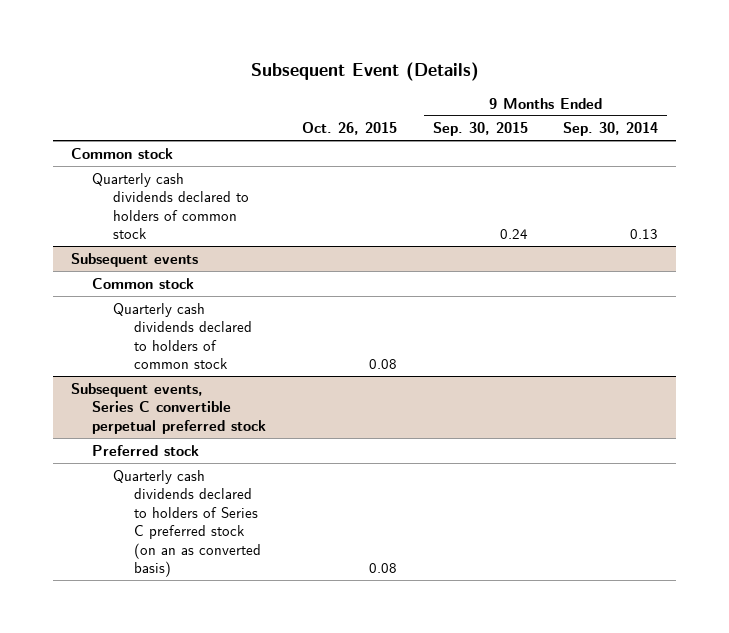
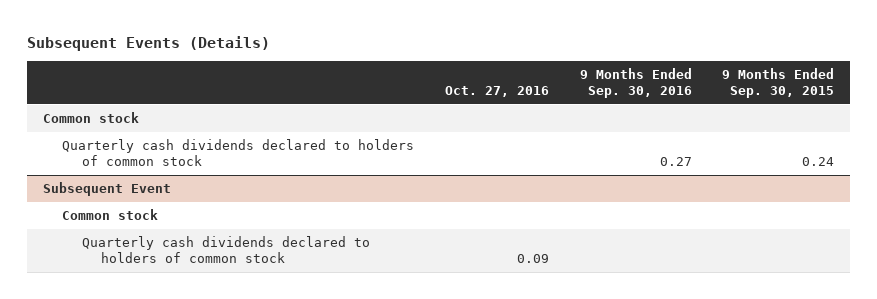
- Subsequent Event (Details)
+ Subsequent Events (Details)
- | Oct. 26, 2015 | 9 Months Ended Sep. 30, 2015 | 9 Months Ended Sep. 30, 2014
+ | Oct. 27, 2016 | 9 Months Ended Sep. 30, 2016 | 9 Months Ended Sep. 30, 2015
- Subsequent events
+ Subsequent Event
- Subsequent events, Series C convertible perpetual preferred stock
- Preferred stock
- Quarterly cash dividends declared to holders of Series C preferred stock (on an as converted basis) | 0.08 | |

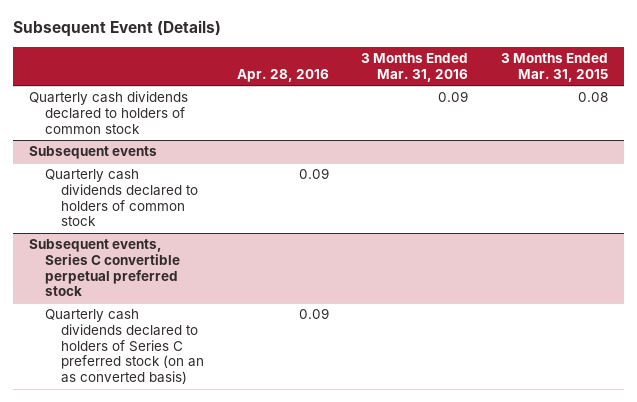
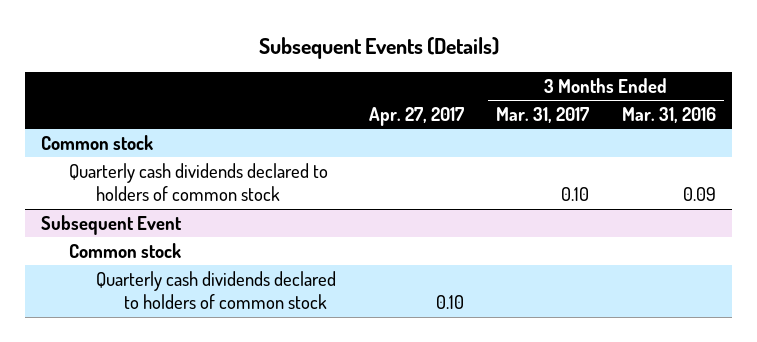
- Subsequent Event (Details)
+ Subsequent Events (Details)
- | Apr. 28, 2016 | 3 Months Ended Mar. 31, 2016 | 3 Months Ended Mar. 31, 2015
+ | Apr. 27, 2017 | 3 Months Ended Mar. 31, 2017 | 3 Months Ended Mar. 31, 2016
+ Common stock
- Subsequent events
+ Subsequent Event
+ Common stock
- Subsequent events, Series C convertible perpetual preferred stock
- Quarterly cash dividends declared to holders of Series C preferred stock (on an as converted basis) | 0.09 | |

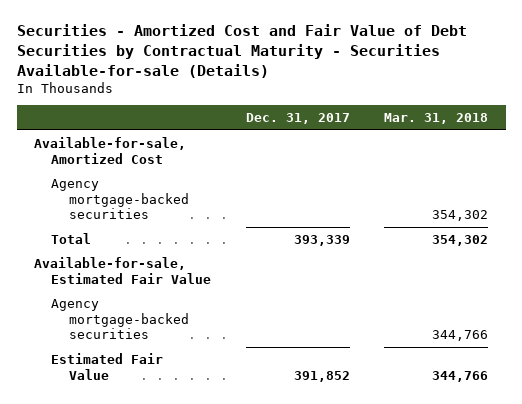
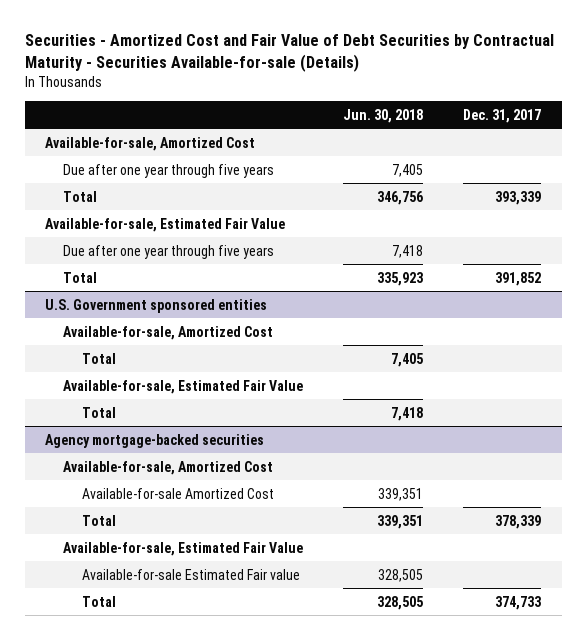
- | Dec. 31, 2017 | Mar. 31, 2018
+ | Jun. 30, 2018 | Dec. 31, 2017
- Agency mortgage-backed securities | | 354,302
+ Due after one year through five years | 7,405 |
- Agency mortgage-backed securities | | 344,766
- Estimated Fair Value | 391,852 | 344,766
+ Due after one year through five years | 7,418 |
+ Total | 335,923 | 391,852
+ U.S. Government sponsored entities
+ Available-for-sale, Amortized Cost
+ Total | 7,405 |
+ Available-for-sale, Estimated Fair Value
+ Total | 7,418 |
+ Agency mortgage-backed securities
+ Available-for-sale, Amortized Cost
+ Available-for-sale Amortized Cost | 339,351 |
+ Total | 339,351 | 378,339
+ Available-for-sale, Estimated Fair Value
+ Available-for-sale Estimated Fair value | 328,505 |
+ Total | 328,505 | 374,733

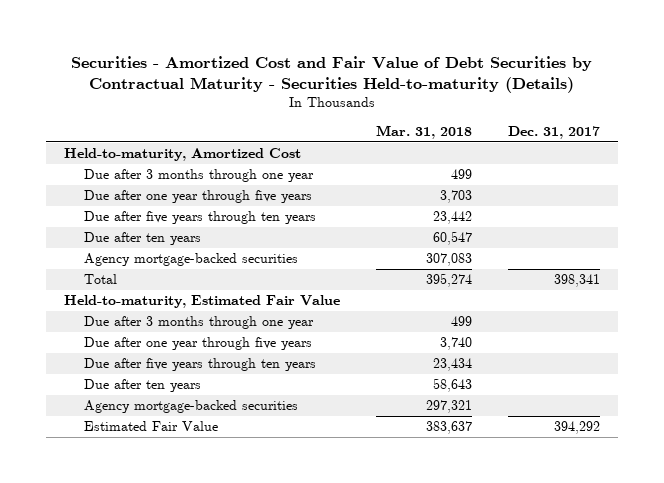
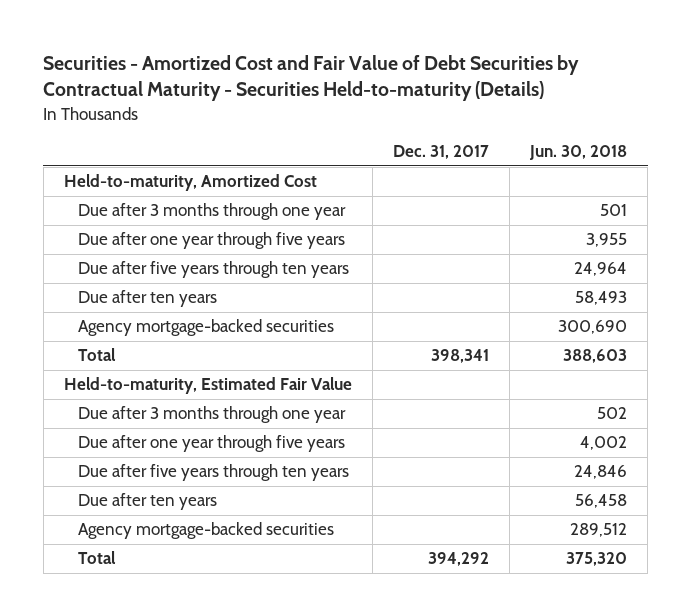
- | Mar. 31, 2018 | Dec. 31, 2017
+ | Dec. 31, 2017 | Jun. 30, 2018
- Estimated Fair Value | 383,637 | 394,292
+ Total | 394,292 | 375,320

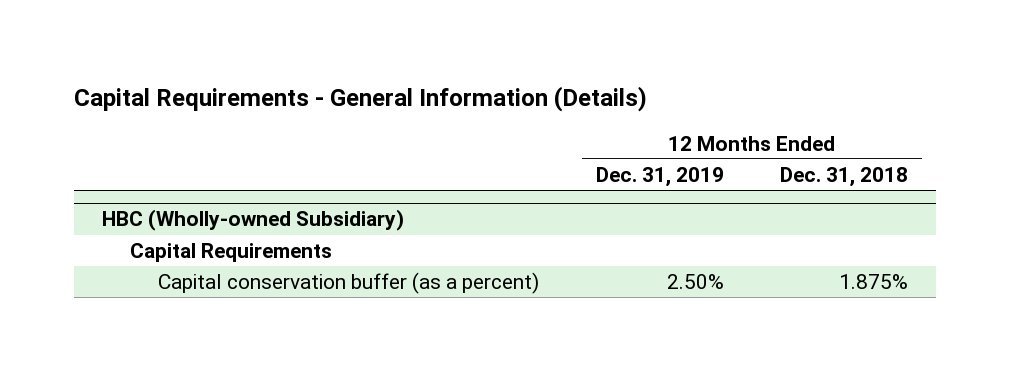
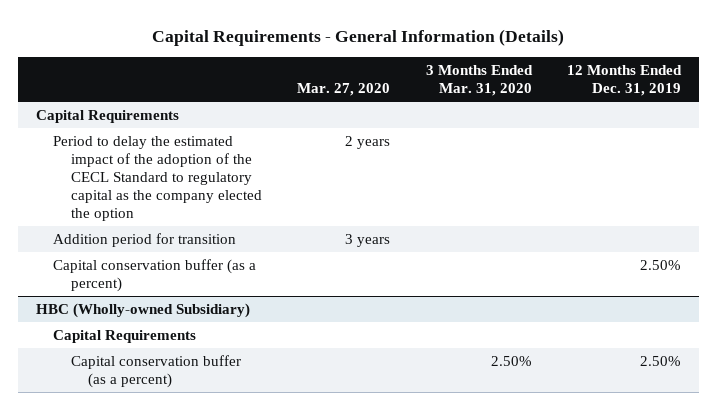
- | 12 Months Ended Dec. 31, 2019 | 12 Months Ended Dec. 31, 2018
+ | Mar. 27, 2020 | 3 Months Ended Mar. 31, 2020 | 12 Months Ended Dec. 31, 2019
+ Capital Requirements
+ Period to delay the estimated impact of the adoption of the CECL Standard to regulatory capital as the company elected the option | 2 years | |
+ Addition period for transition | 3 years | |
+ Capital conservation buffer (as a percent) | | | 2.50%

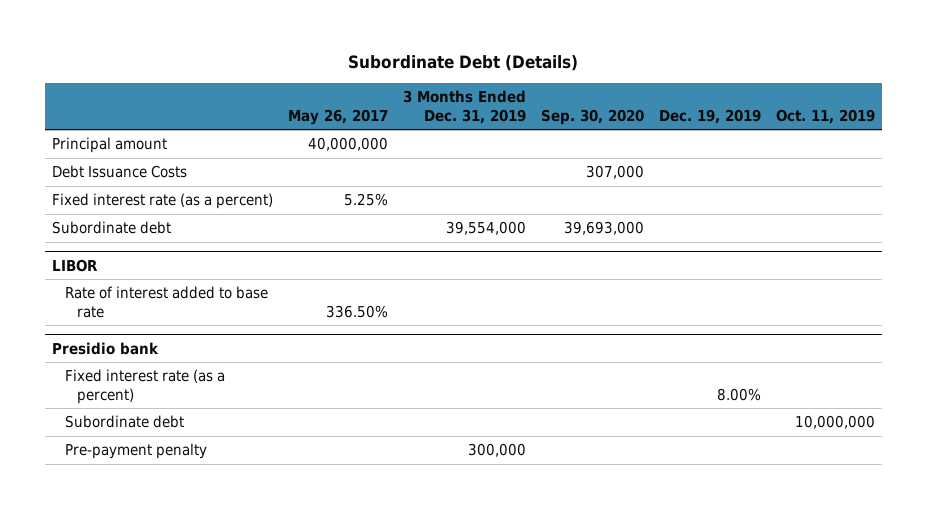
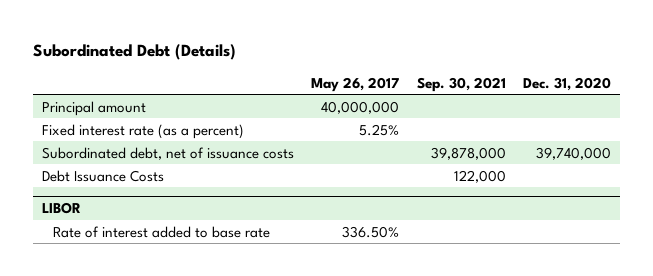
- Subordinate Debt (Details)
+ Subordinated Debt (Details)
- | May 26, 2017 | 3 Months Ended Dec. 31, 2019 | Sep. 30, 2020 | Dec. 19, 2019 | Oct. 11, 2019
+ | May 26, 2017 | Sep. 30, 2021 | Dec. 31, 2020
- Subordinate debt | | 39,554,000 | 39,693,000 | |
+ Subordinated debt, net of issuance costs | | 39,878,000 | 39,740,000
moved down: Debt Issuance Costs | | 122,000 |
- Presidio bank
- Fixed interest rate (as a percent) | | | | 8.00% |
- Subordinate debt | | | | | 10,000,000
- Pre-payment penalty | | 300,000 | | |

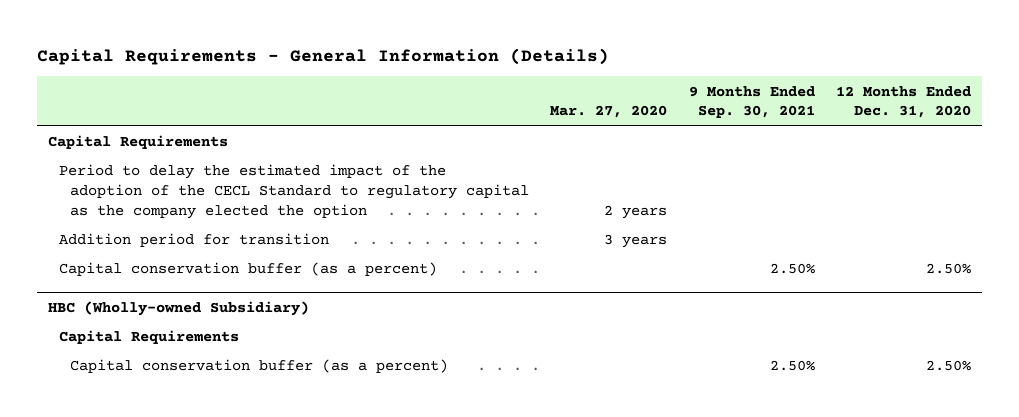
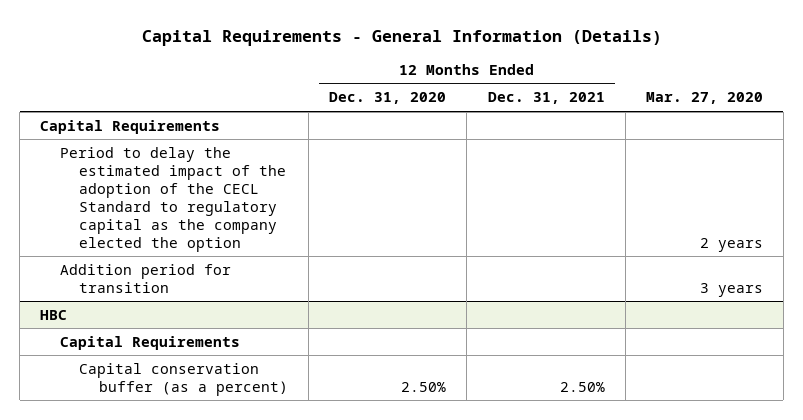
- | Mar. 27, 2020 | 9 Months Ended Sep. 30, 2021 | 12 Months Ended Dec. 31, 2020
+ | 12 Months Ended Dec. 31, 2020 | 12 Months Ended Dec. 31, 2021 | Mar. 27, 2020
- Capital conservation buffer (as a percent) | | 2.50% | 2.50%
- HBC (Wholly-owned Subsidiary)
+ HBC

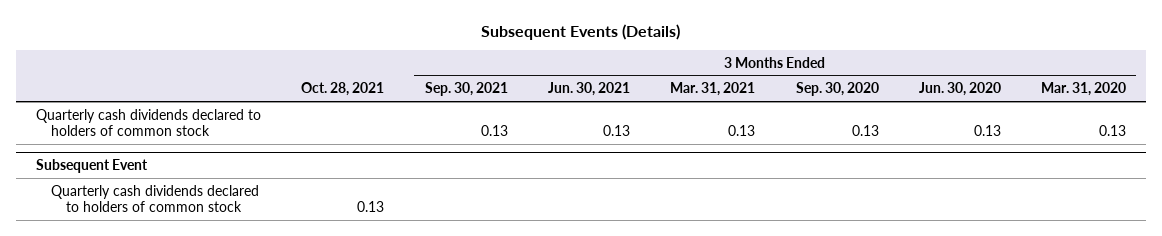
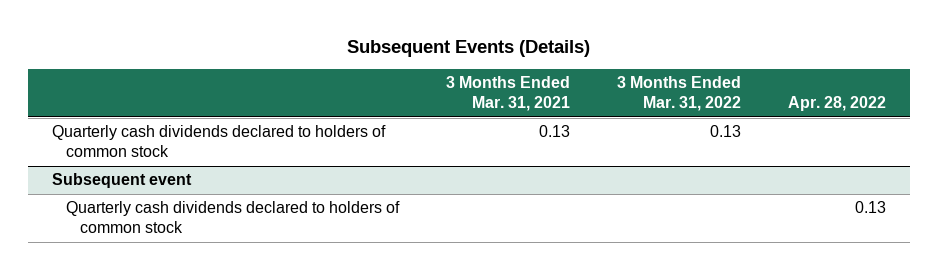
- | Oct. 28, 2021 | 3 Months Ended Sep. 30, 2021 | 3 Months Ended Jun. 30, 2021 | 3 Months Ended Mar. 31, 2021 | 3 Months Ended Sep. 30, 2020 | 3 Months Ended Jun. 30, 2020 | 3 Months Ended Mar. 31, 2020
+ | 3 Months Ended Mar. 31, 2021 | 3 Months Ended Mar. 31, 2022 | Apr. 28, 2022
- Subsequent Event
+ Subsequent event

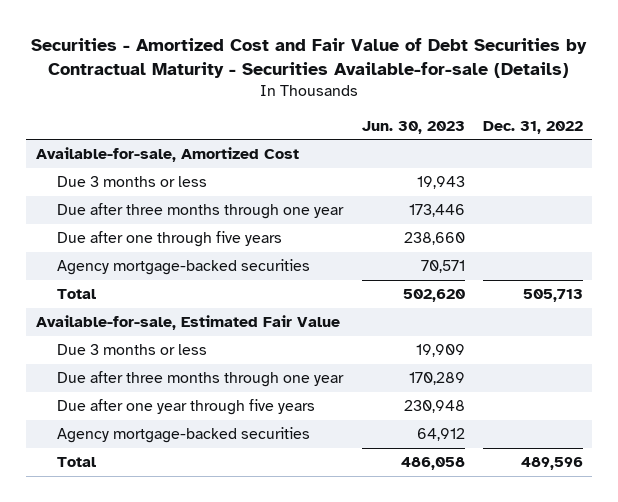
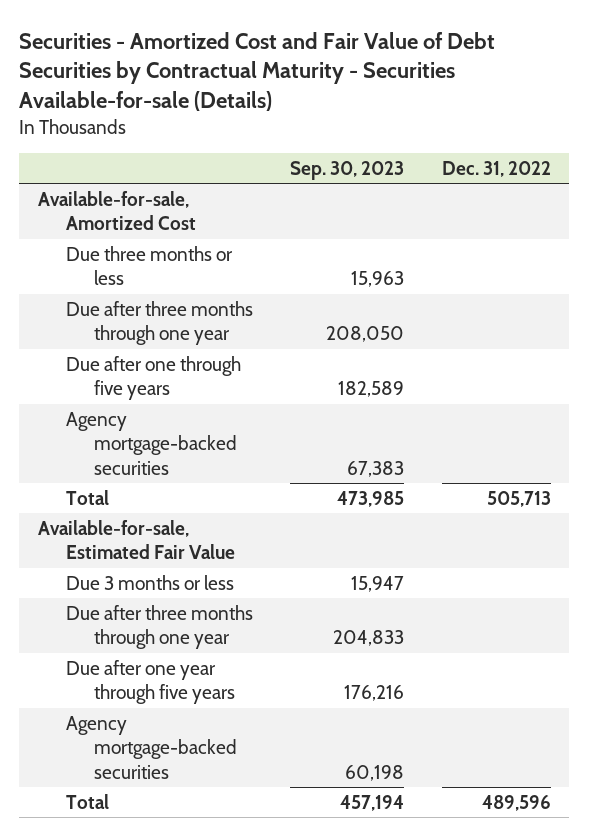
- | Jun. 30, 2023 | Dec. 31, 2022
+ | Sep. 30, 2023 | Dec. 31, 2022
- Due 3 months or less | 19,943 |
+ Due three months or less | 15,963 |

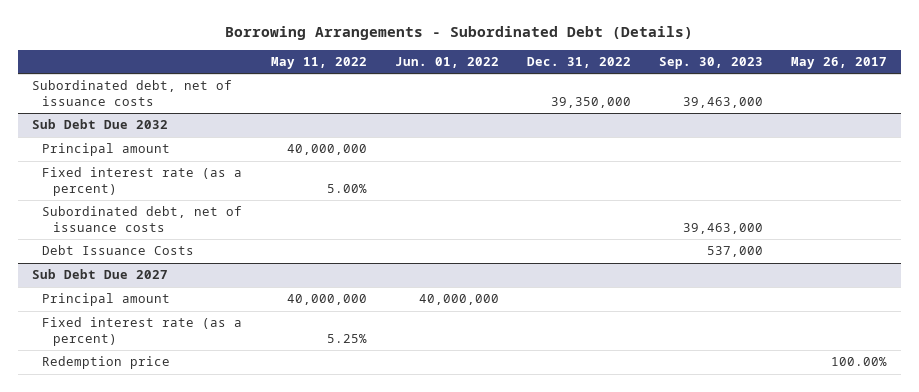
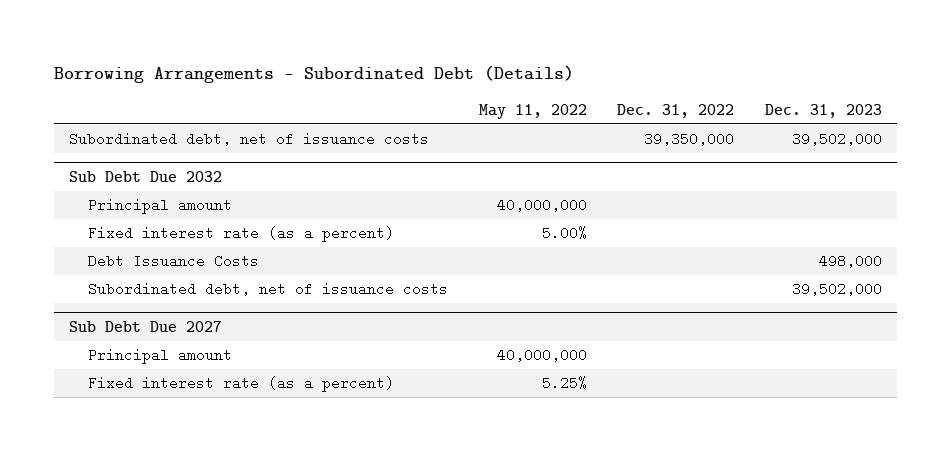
- | May 11, 2022 | Jun. 01, 2022 | Dec. 31, 2022 | Sep. 30, 2023 | May 26, 2017
+ | May 11, 2022 | Dec. 31, 2022 | Dec. 31, 2023
@ Sub Debt Due 2032
moved down: Subordinated debt, net of issuance costs | | | 39,502,000
@ Sub Debt Due 2027
- Redemption price | | | | | 100.00%

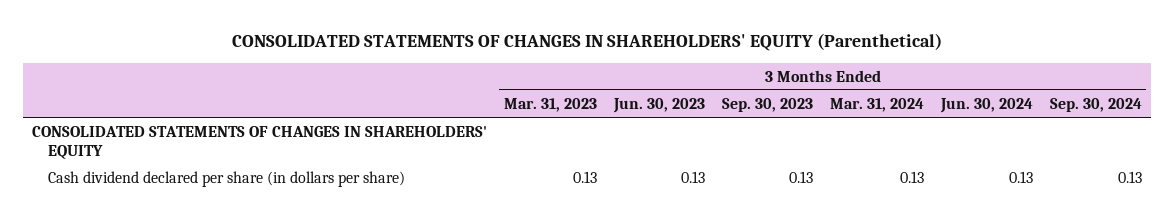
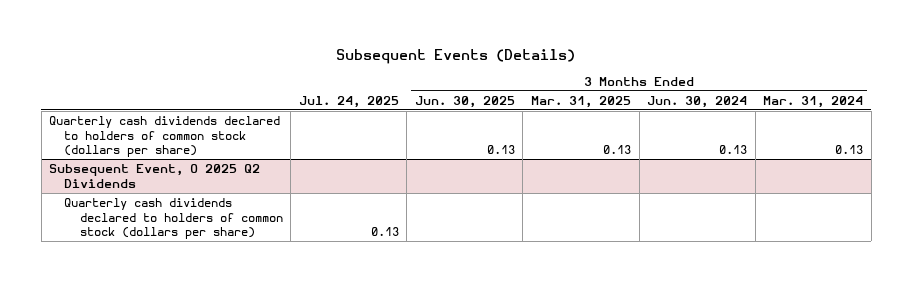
- CONSOLIDATED STATEMENTS OF CHANGES IN SHAREHOLDERS' EQUITY (Parenthetical)
+ Subsequent Events (Details)
- | 3 Months Ended Mar. 31, 2023 | 3 Months Ended Jun. 30, 2023 | 3 Months Ended Sep. 30, 2023 | 3 Months Ended Mar. 31, 2024 | 3 Months Ended Jun. 30, 2024 | 3 Months Ended Sep. 30, 2024
+ | Jul. 24, 2025 | 3 Months Ended Jun. 30, 2025 | 3 Months Ended Mar. 31, 2025 | 3 Months Ended Jun. 30, 2024 | 3 Months Ended Mar. 31, 2024
- CONSOLIDATED STATEMENTS OF CHANGES IN SHAREHOLDERS' EQUITY
- Cash dividend declared per share (in dollars per share) | 0.13 | 0.13 | 0.13 | 0.13 | 0.13 | 0.13
+ Quarterly cash dividends declared to holders of common stock (dollars per share) | | 0.13 | 0.13 | 0.13 | 0.13
+ Subsequent Event, O 2025 Q2 Dividends
+ Quarterly cash dividends declared to holders of common stock (dollars per share) | 0.13 | | | |

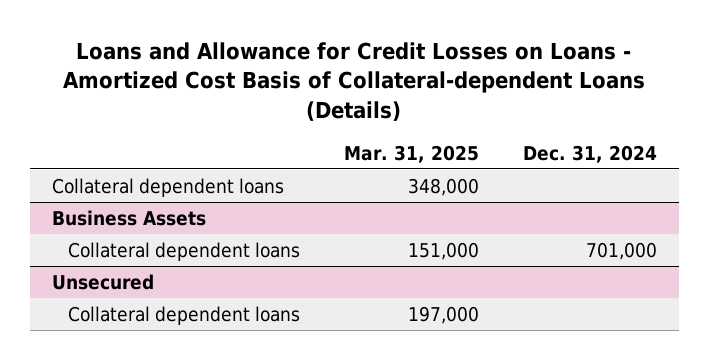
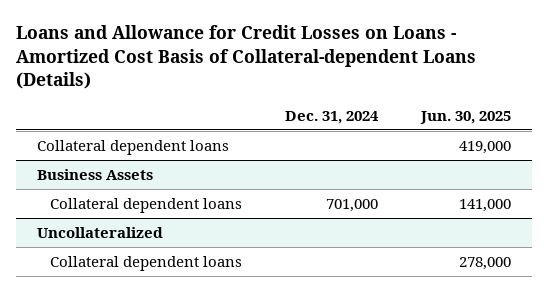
- | Mar. 31, 2025 | Dec. 31, 2024
+ | Dec. 31, 2024 | Jun. 30, 2025
- Unsecured
+ Uncollateralized

